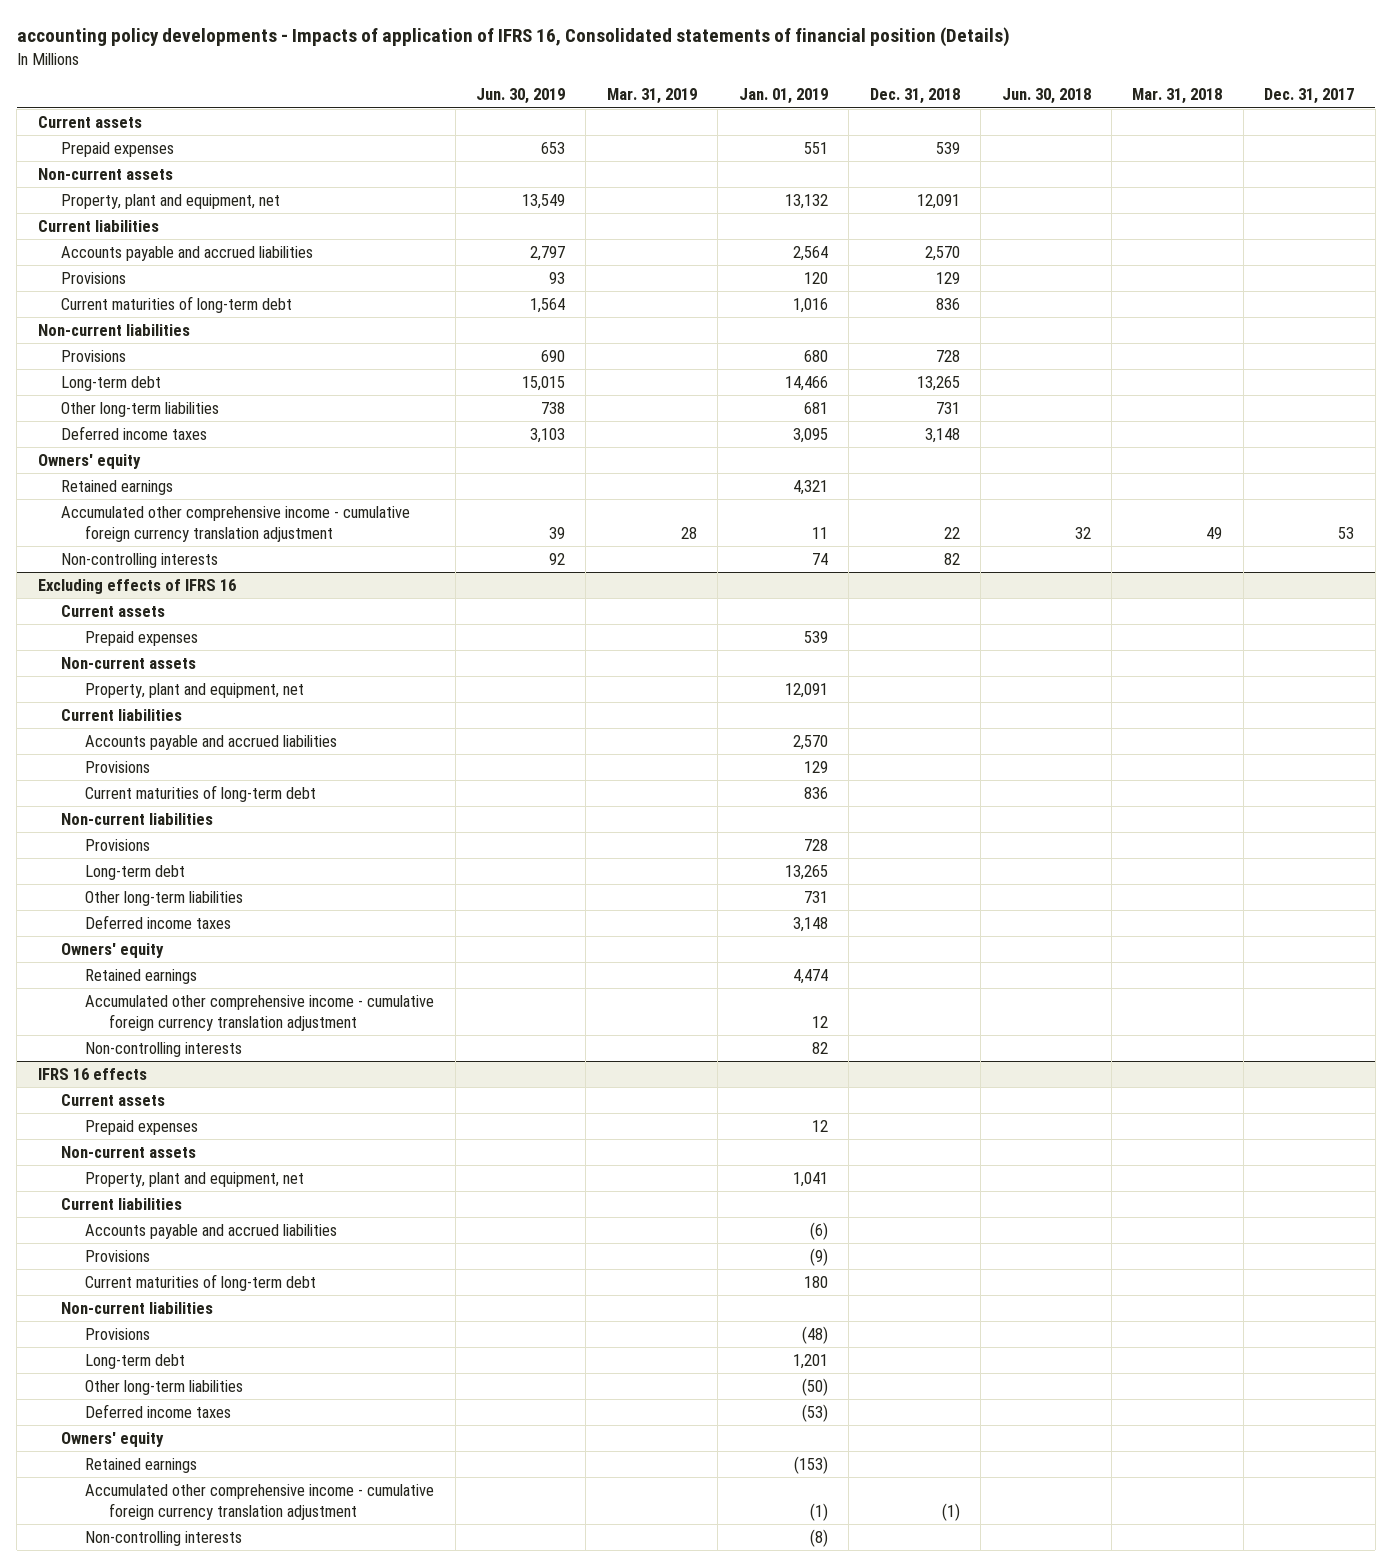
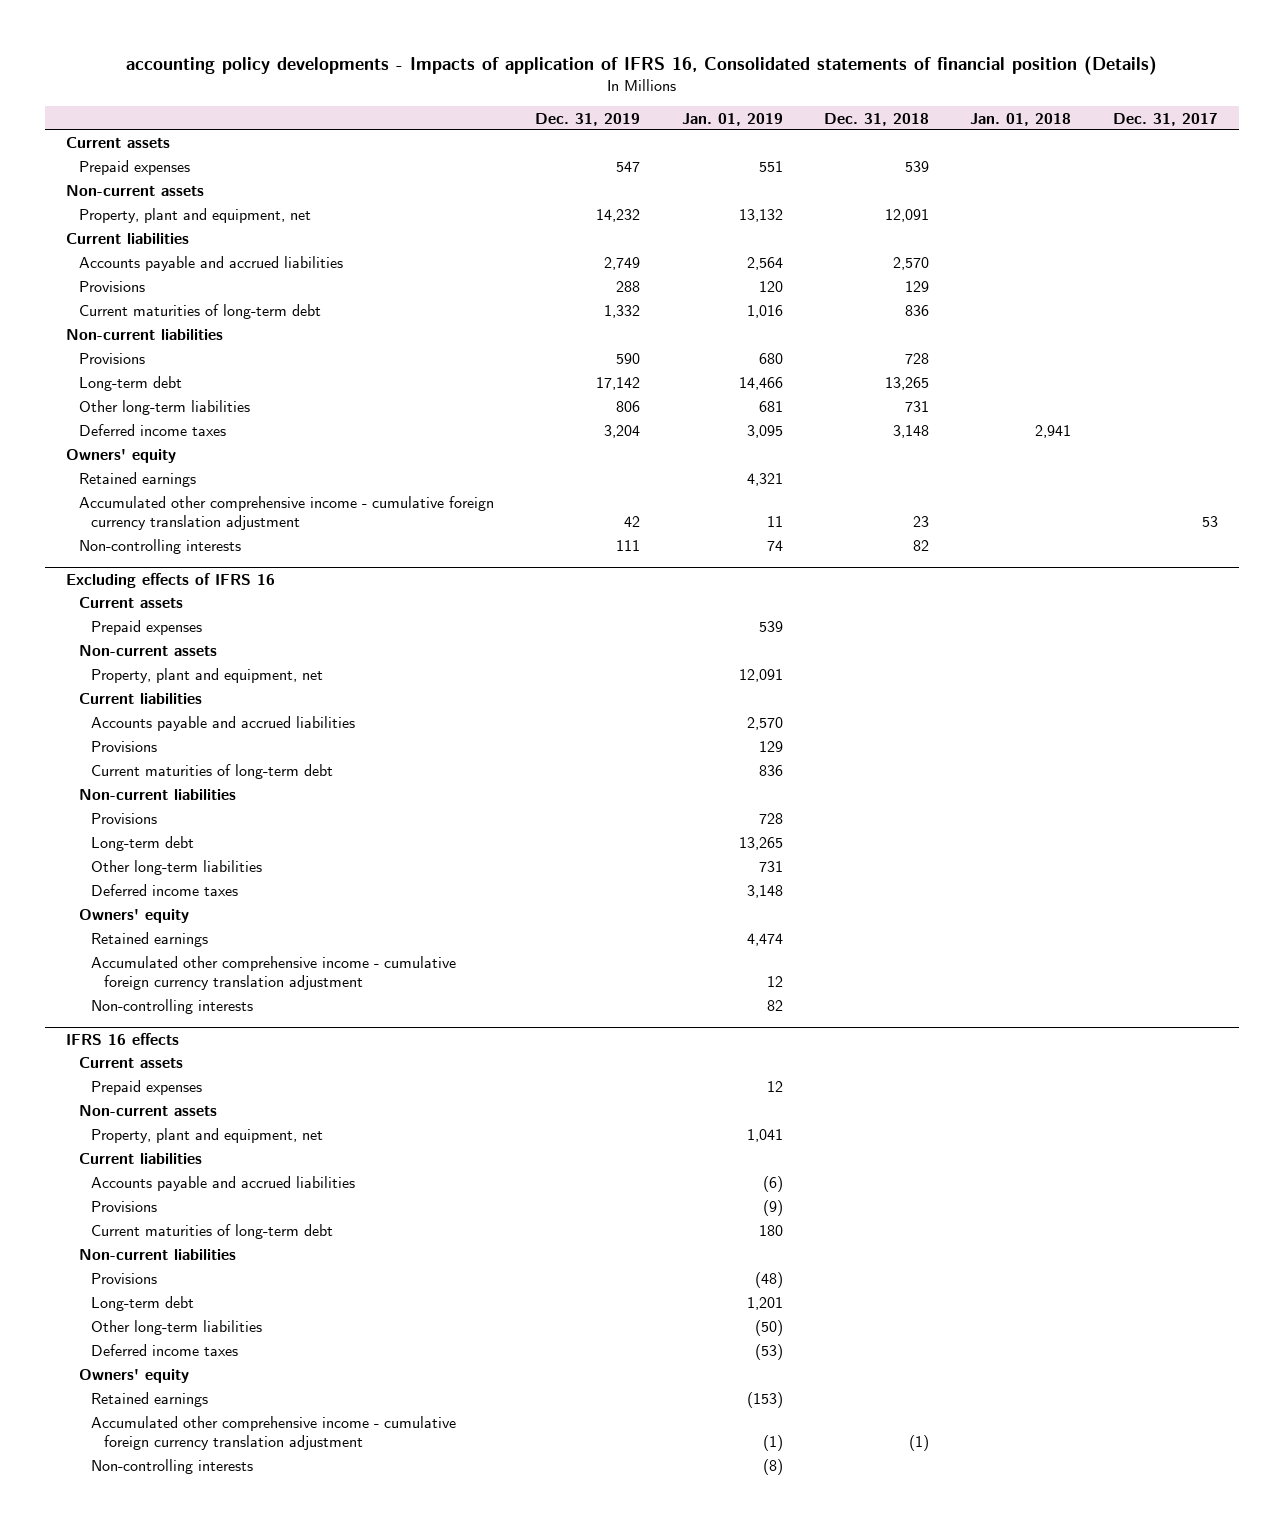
- | Jun. 30, 2019 | Mar. 31, 2019 | Jan. 01, 2019 | Dec. 31, 2018 | Jun. 30, 2018 | Mar. 31, 2018 | Dec. 31, 2017
+ | Dec. 31, 2019 | Jan. 01, 2019 | Dec. 31, 2018 | Jan. 01, 2018 | Dec. 31, 2017
- Accumulated other comprehensive income - cumulative foreign currency translation adjustment | 39 | 28 | 11 | 22 | 32 | 49 | 53
+ Accumulated other comprehensive income - cumulative foreign currency translation adjustment | 42 | 11 | 23 | | 53

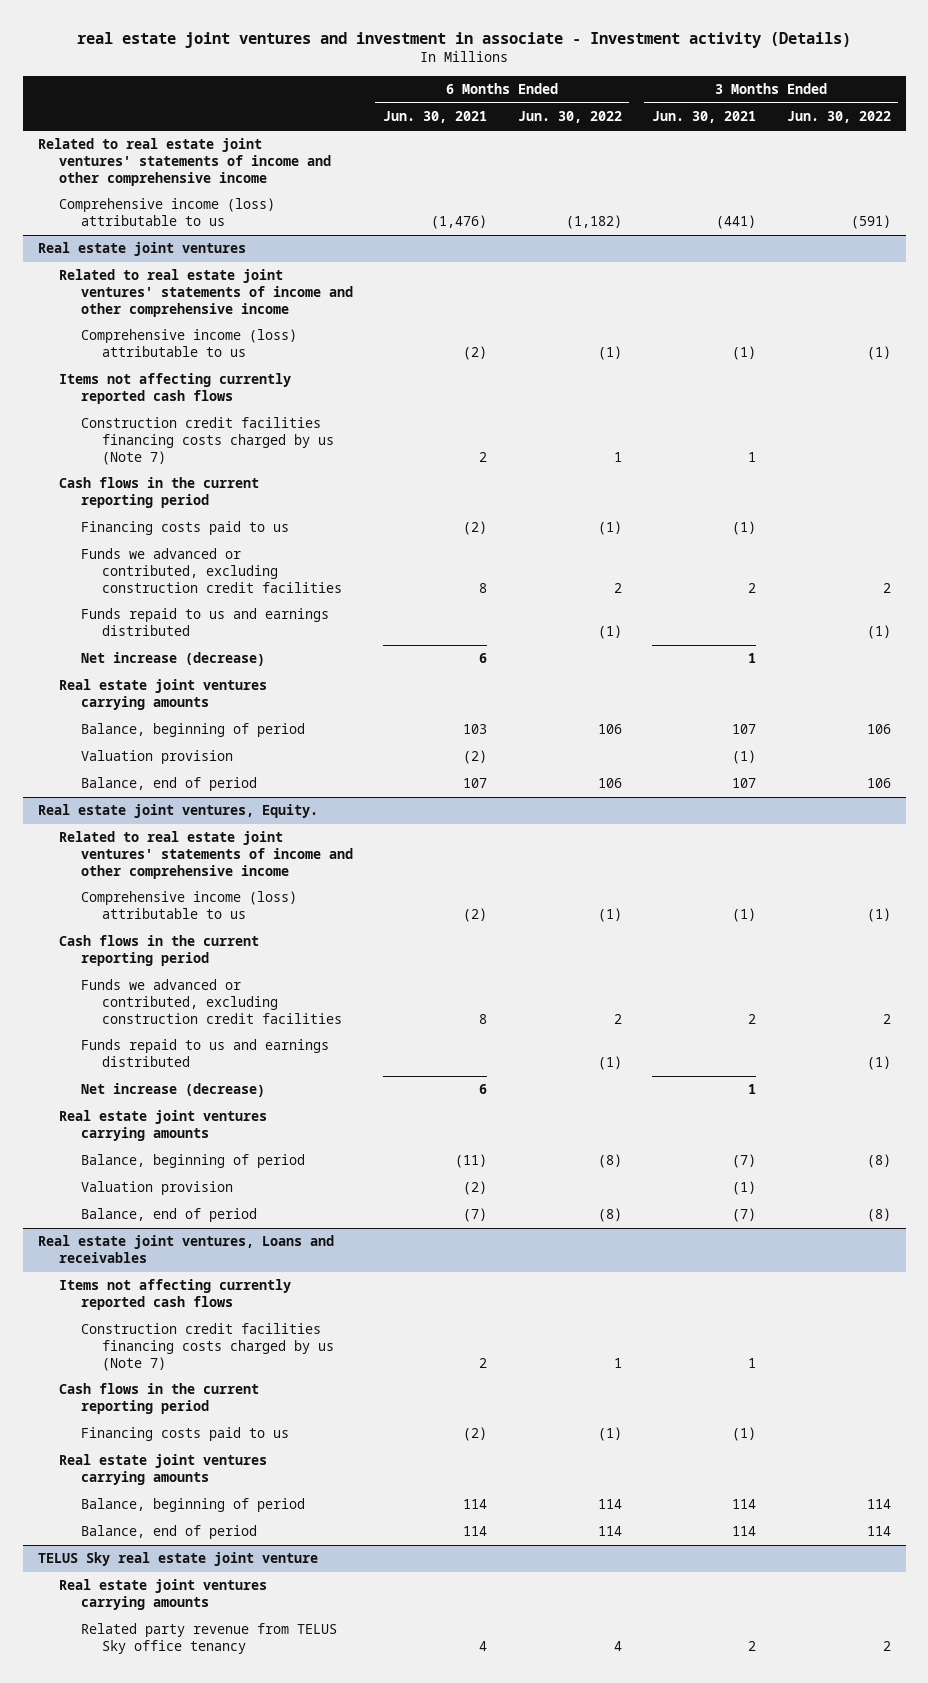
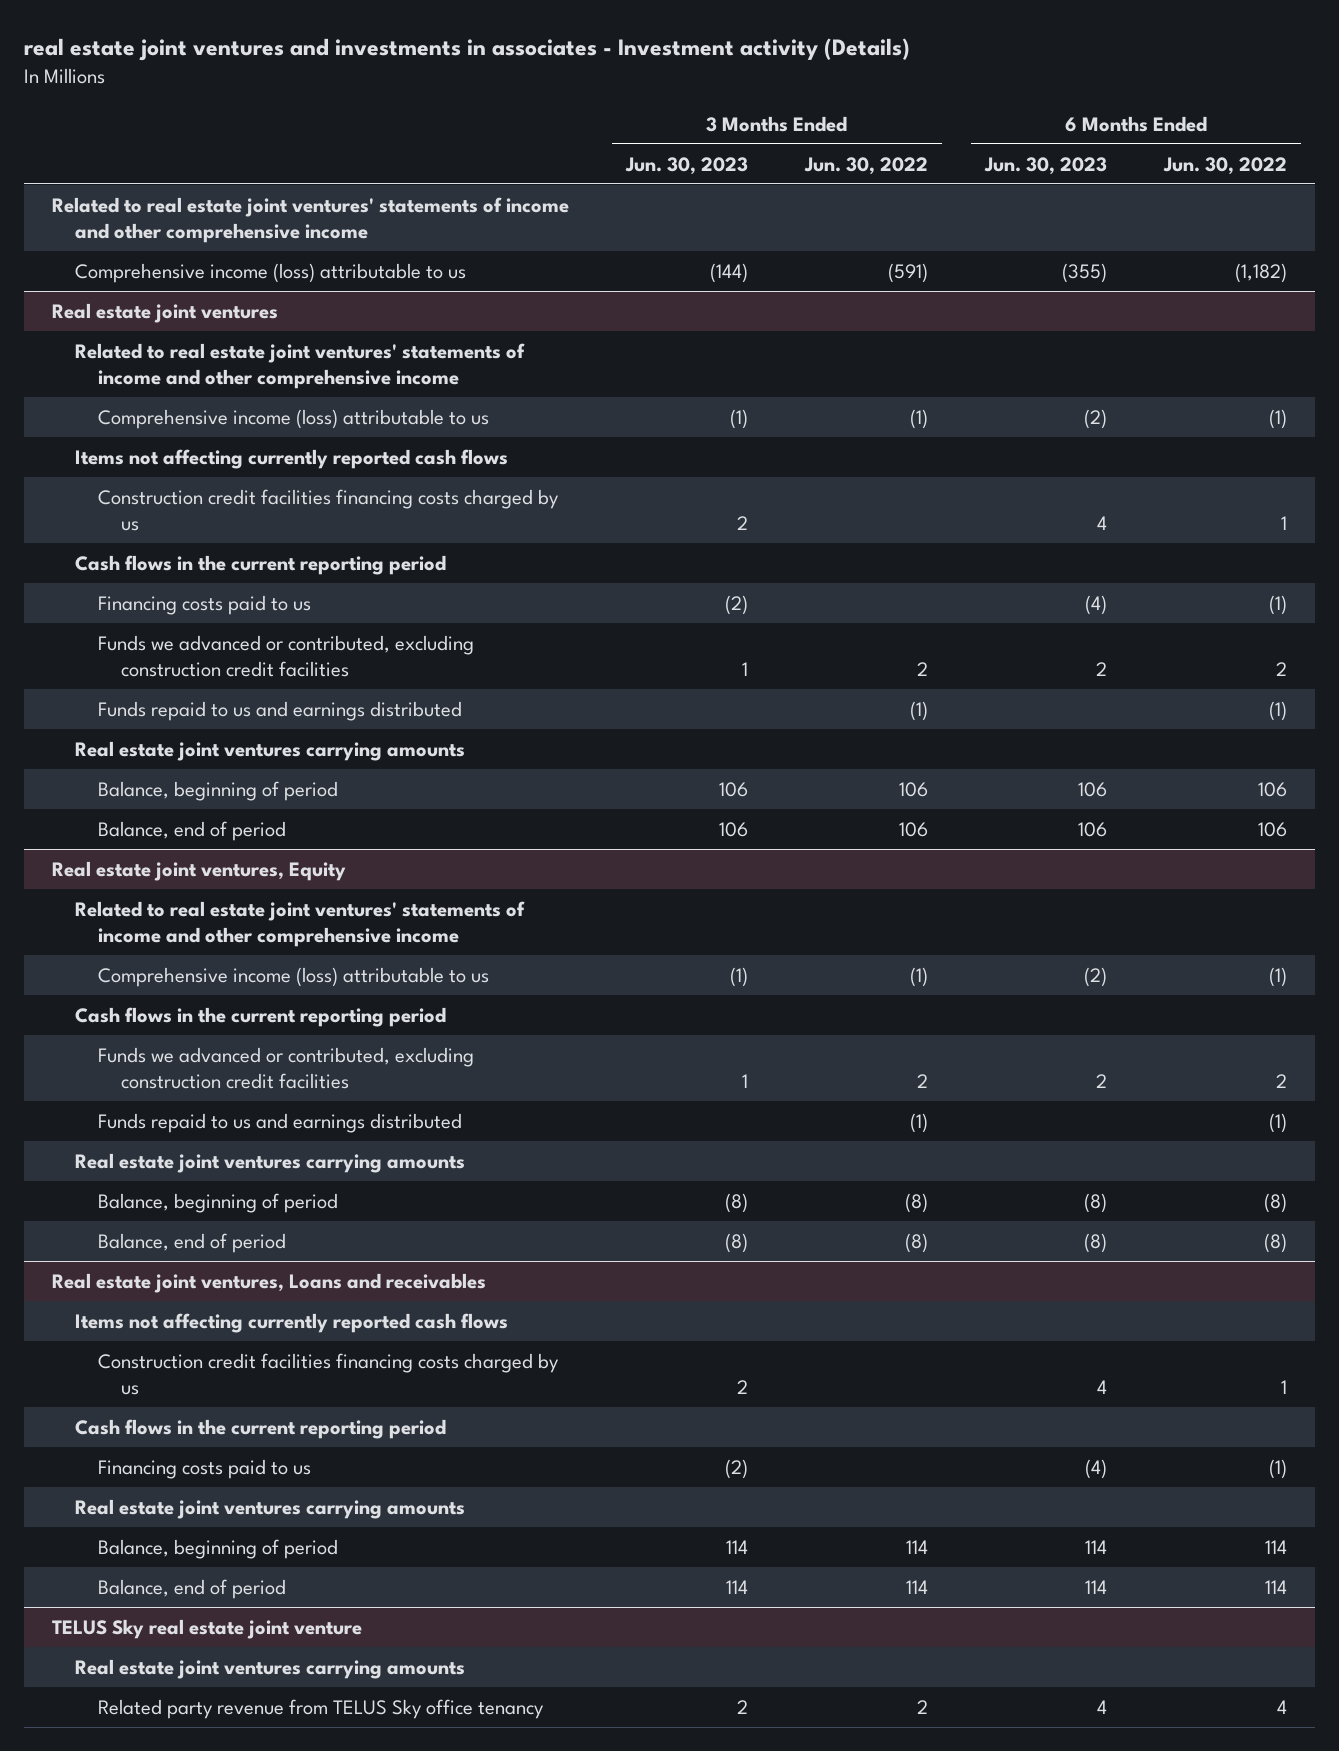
- real estate joint ventures and investment in associate - Investment activity (Details)
+ real estate joint ventures and investments in associates - Investment activity (Details)
- | 6 Months Ended Jun. 30, 2021 | 6 Months Ended Jun. 30, 2022 | 3 Months Ended Jun. 30, 2021 | 3 Months Ended Jun. 30, 2022
+ | 3 Months Ended Jun. 30, 2023 | 3 Months Ended Jun. 30, 2022 | 6 Months Ended Jun. 30, 2023 | 6 Months Ended Jun. 30, 2022
@ Real estate joint ventures
- Construction credit facilities financing costs charged by us (Note 7) | 2 | 1 | 1 |
+ Construction credit facilities financing costs charged by us | 2 | | 4 | 1
- Net increase (decrease) | 6 | | 1 |
- Valuation provision | (2) | | (1) |
- Real estate joint ventures, Equity.
+ Real estate joint ventures, Equity
- Net increase (decrease) | 6 | | 1 |
- Valuation provision | (2) | | (1) |
@ Real estate joint ventures, Loans and receivables
- Construction credit facilities financing costs charged by us (Note 7) | 2 | 1 | 1 |
+ Construction credit facilities financing costs charged by us | 2 | | 4 | 1

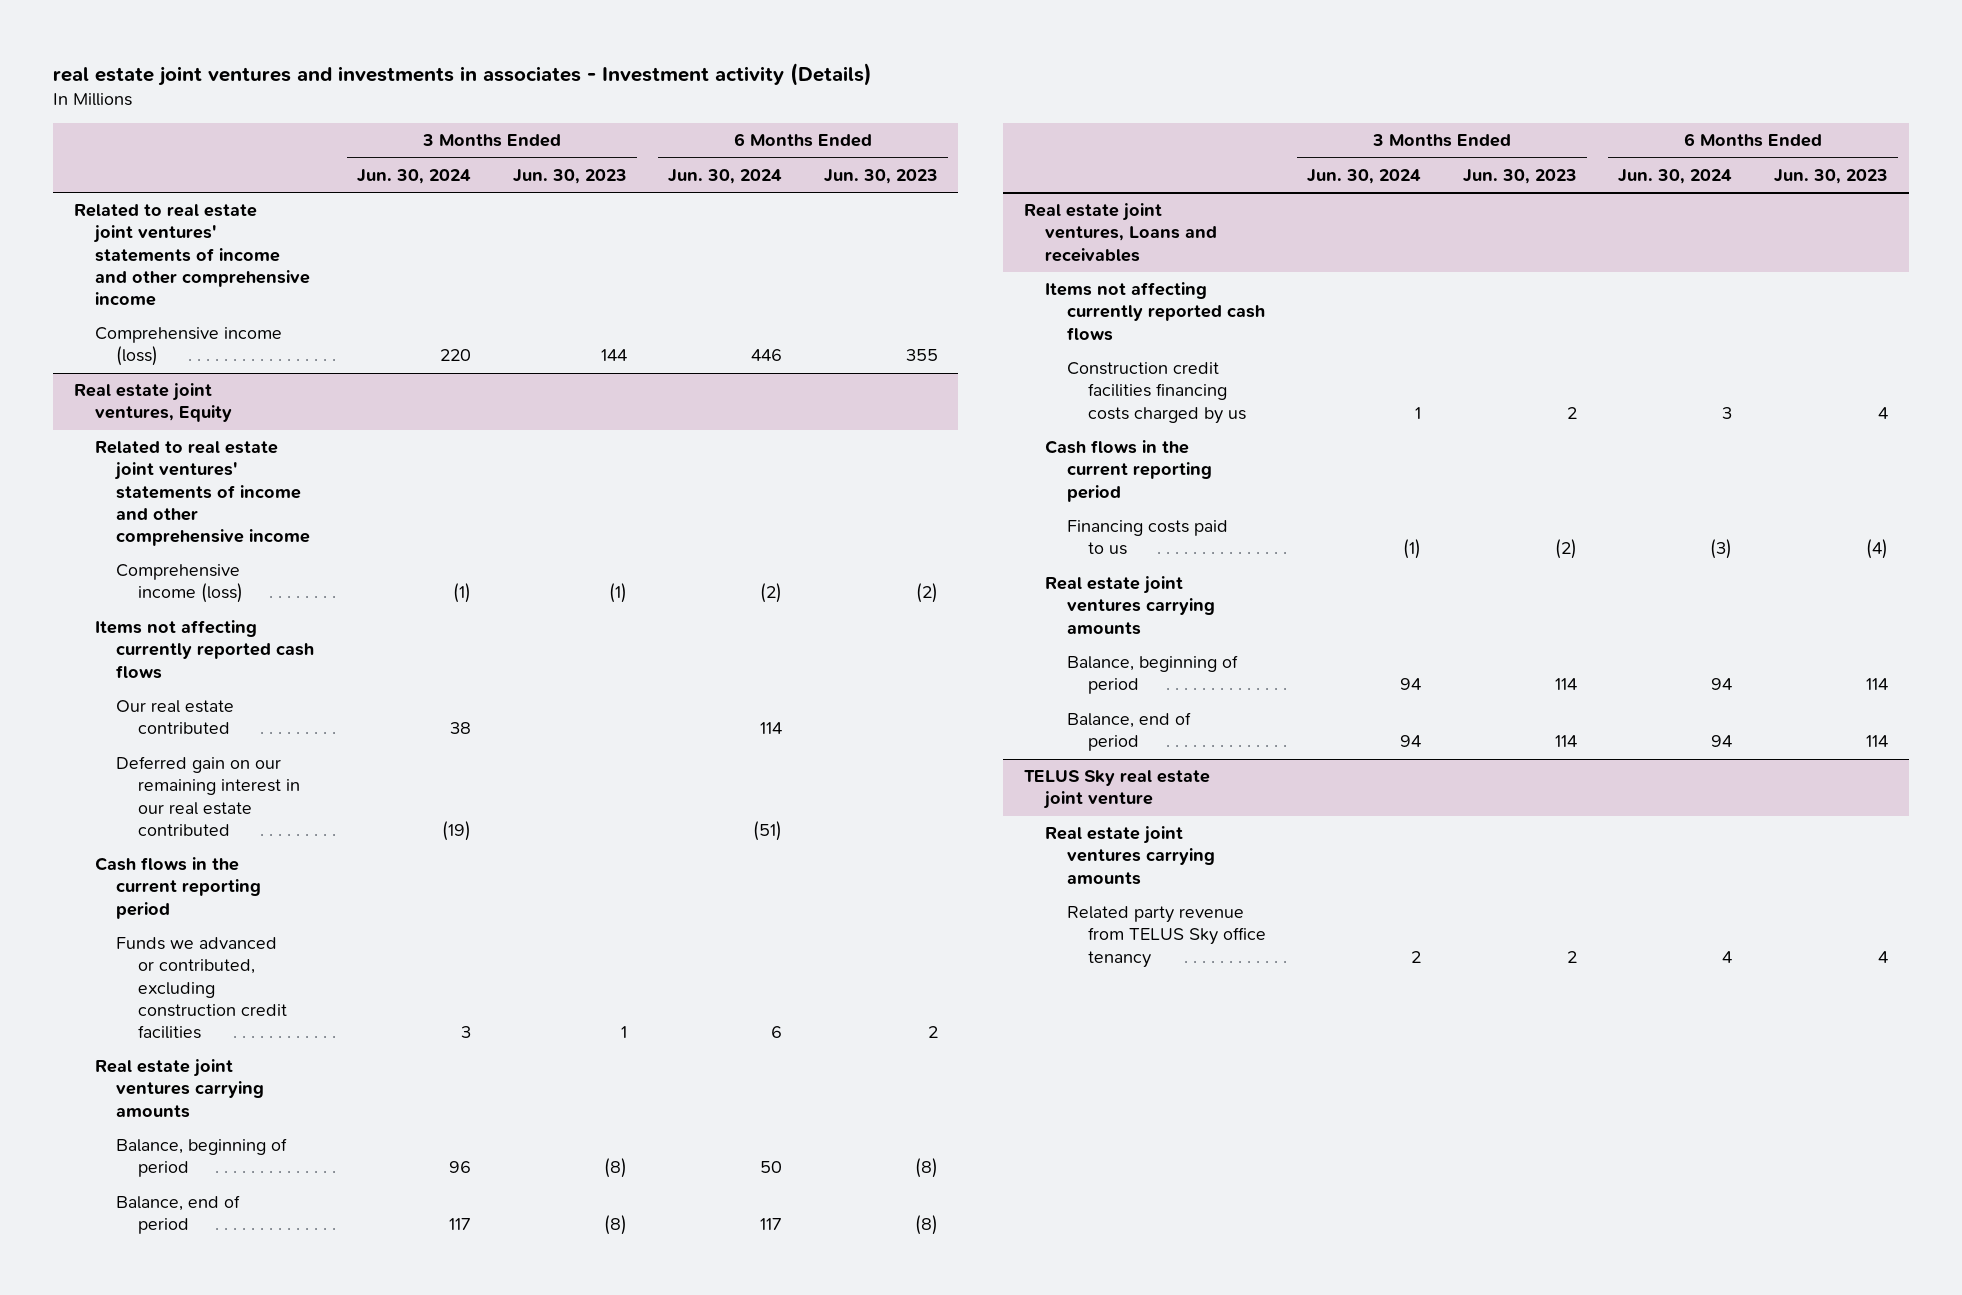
- | 3 Months Ended Jun. 30, 2023 | 3 Months Ended Jun. 30, 2022 | 6 Months Ended Jun. 30, 2023 | 6 Months Ended Jun. 30, 2022
+ | 3 Months Ended Jun. 30, 2024 | 3 Months Ended Jun. 30, 2023 | 6 Months Ended Jun. 30, 2024 | 6 Months Ended Jun. 30, 2023
- Comprehensive income (loss) attributable to us | (144) | (591) | (355) | (1,182)
- Real estate joint ventures
- Related to real estate joint ventures' statements of income and other comprehensive income
- Comprehensive income (loss) attributable to us | (1) | (1) | (2) | (1)
- Items not affecting currently reported cash flows
- Construction credit facilities financing costs charged by us | 2 | | 4 | 1
- Cash flows in the current reporting period
- Financing costs paid to us | (2) | | (4) | (1)
- Funds we advanced or contributed, excluding construction credit facilities | 1 | 2 | 2 | 2
- Funds repaid to us and earnings distributed | | (1) | | (1)
- Real estate joint ventures carrying amounts
- Balance, beginning of period | 106 | 106 | 106 | 106
- Balance, end of period | 106 | 106 | 106 | 106
+ Comprehensive income (loss) | 220 | 144 | 446 | 355
@ Real estate joint ventures, Equity
- Comprehensive income (loss) attributable to us | (1) | (1) | (2) | (1)
+ Comprehensive income (loss) | (1) | (1) | (2) | (2)
+ Items not affecting currently reported cash flows
+ Our real estate contributed | 38 | | 114 |
+ Deferred gain on our remaining interest in our real estate contributed | (19) | | (51) |
- Funds repaid to us and earnings distributed | | (1) | | (1)

